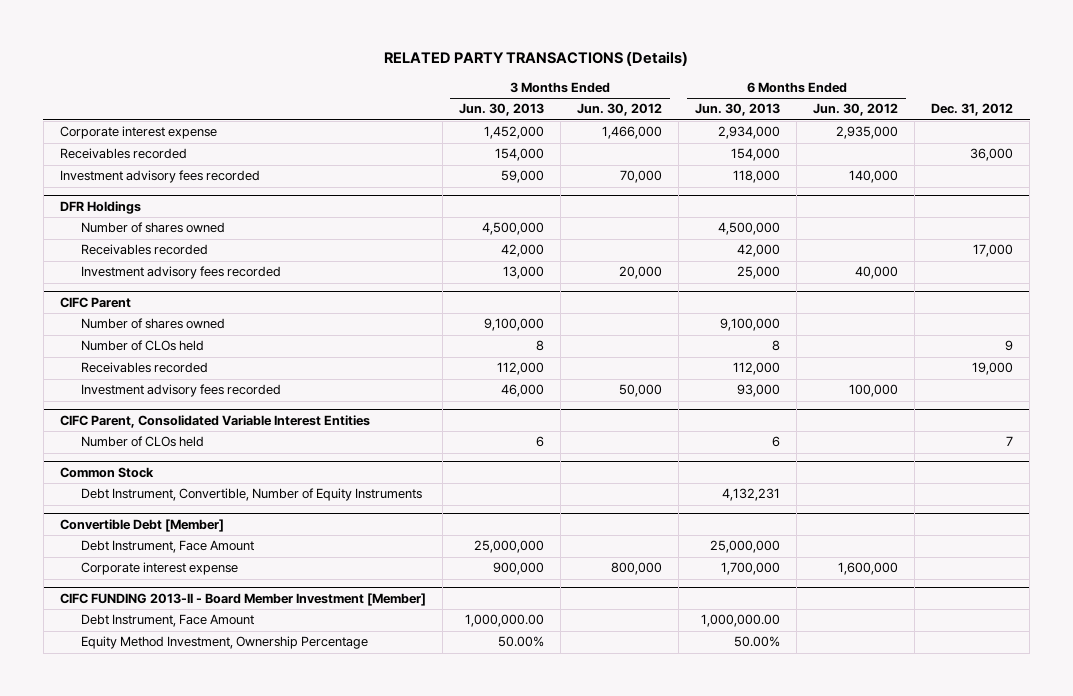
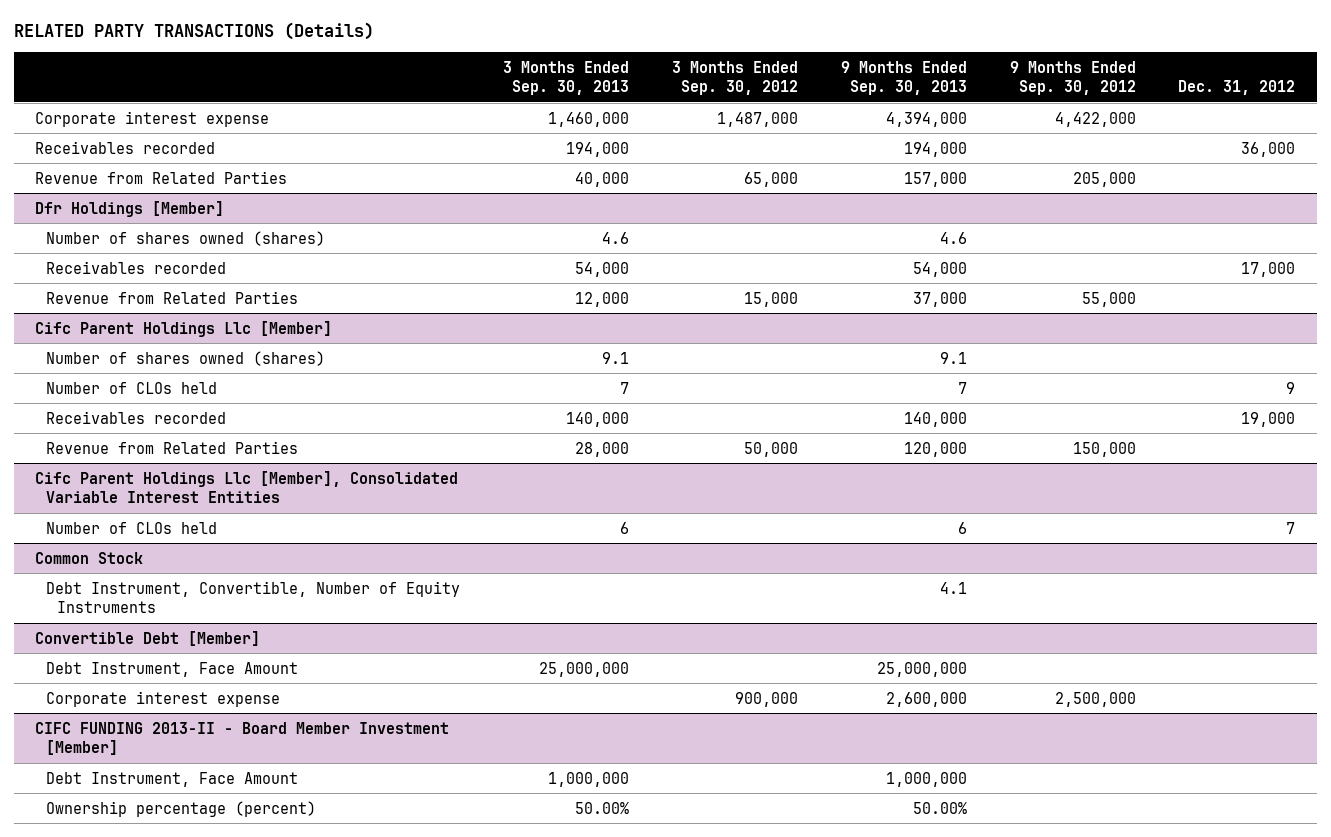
- | 3 Months Ended Jun. 30, 2013 | 3 Months Ended Jun. 30, 2012 | 6 Months Ended Jun. 30, 2013 | 6 Months Ended Jun. 30, 2012 | Dec. 31, 2012
+ | 3 Months Ended Sep. 30, 2013 | 3 Months Ended Sep. 30, 2012 | 9 Months Ended Sep. 30, 2013 | 9 Months Ended Sep. 30, 2012 | Dec. 31, 2012
- Investment advisory fees recorded | 59,000 | 70,000 | 118,000 | 140,000 |
- DFR Holdings
- Number of shares owned | 4,500,000 | | 4,500,000 | |
+ Revenue from Related Parties | 40,000 | 65,000 | 157,000 | 205,000 |
+ Dfr Holdings [Member]
+ Number of shares owned (shares) | 4.6 | | 4.6 | |
- Investment advisory fees recorded | 13,000 | 20,000 | 25,000 | 40,000 |
- CIFC Parent
- Number of shares owned | 9,100,000 | | 9,100,000 | |
+ Revenue from Related Parties | 12,000 | 15,000 | 37,000 | 55,000 |
+ Cifc Parent Holdings Llc [Member]
+ Number of shares owned (shares) | 9.1 | | 9.1 | |
- Investment advisory fees recorded | 46,000 | 50,000 | 93,000 | 100,000 |
- CIFC Parent, Consolidated Variable Interest Entities
+ Revenue from Related Parties | 28,000 | 50,000 | 120,000 | 150,000 |
+ Cifc Parent Holdings Llc [Member], Consolidated Variable Interest Entities
@ CIFC FUNDING 2013-II - Board Member Investment [Member]
- Equity Method Investment, Ownership Percentage | 50.00% | | 50.00% | |
+ Ownership percentage (percent) | 50.00% | | 50.00% | |

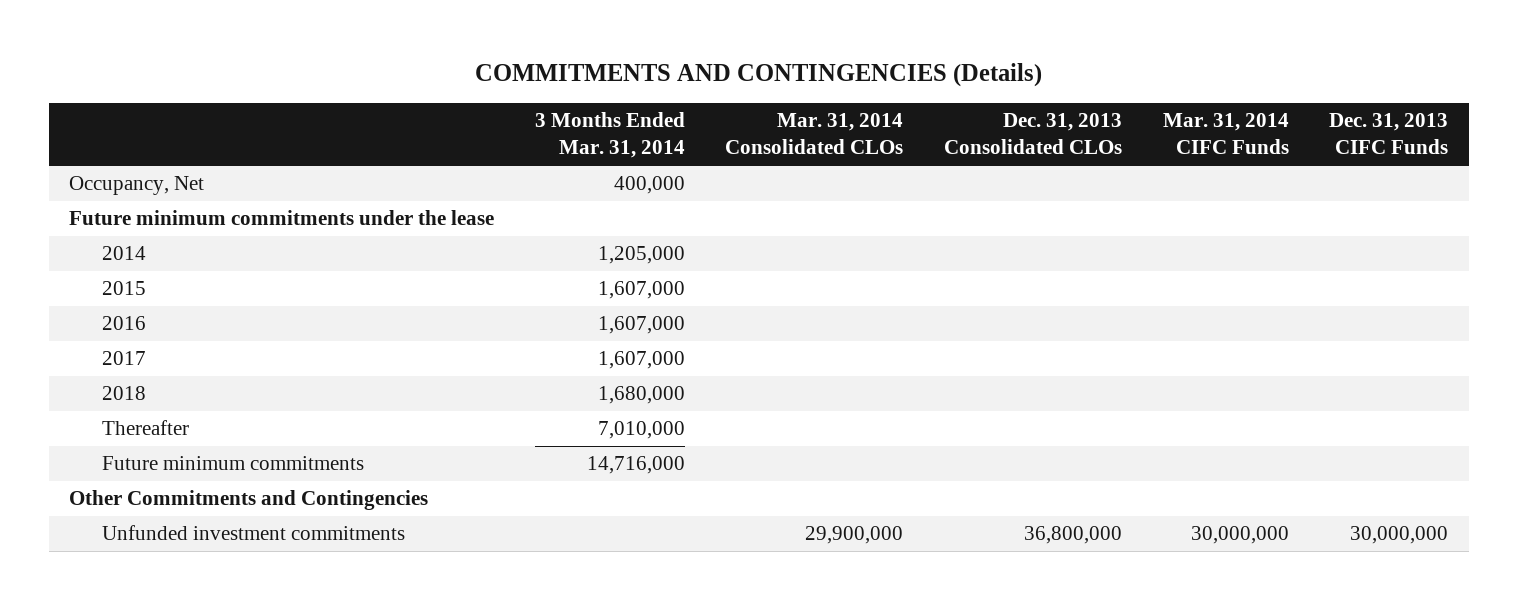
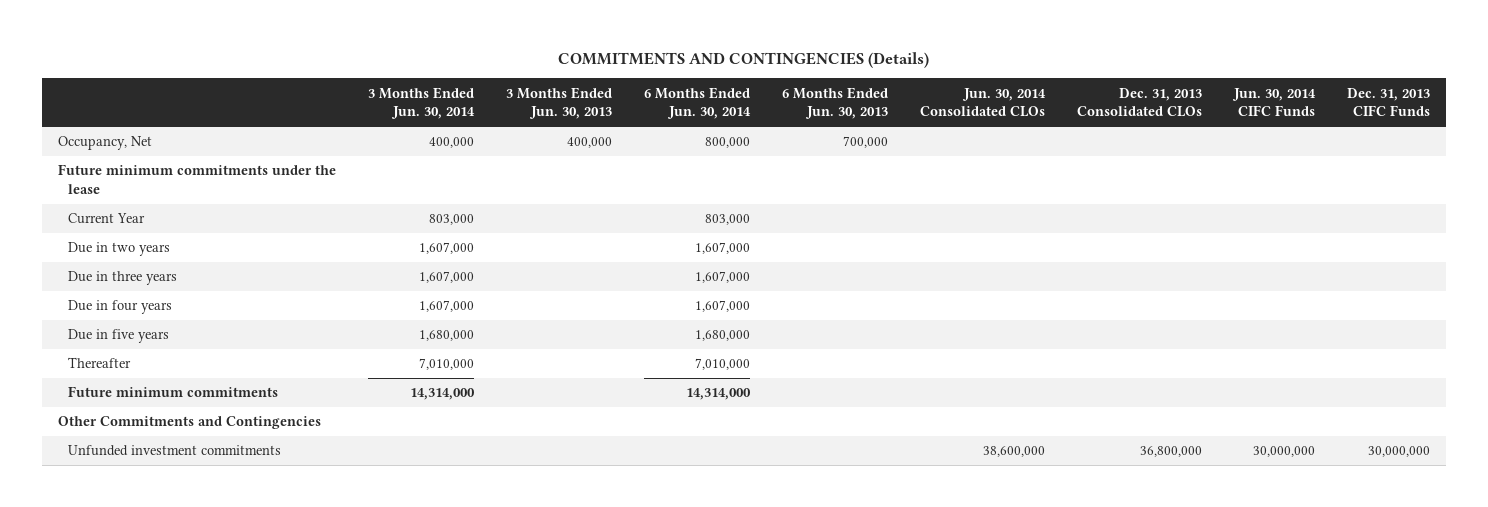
- | 3 Months Ended Mar. 31, 2014 | Mar. 31, 2014 Consolidated CLOs | Dec. 31, 2013 Consolidated CLOs | Mar. 31, 2014 CIFC Funds | Dec. 31, 2013 CIFC Funds
+ | 3 Months Ended Jun. 30, 2014 | 3 Months Ended Jun. 30, 2013 | 6 Months Ended Jun. 30, 2014 | 6 Months Ended Jun. 30, 2013 | Jun. 30, 2014 Consolidated CLOs | Dec. 31, 2013 Consolidated CLOs | Jun. 30, 2014 CIFC Funds | Dec. 31, 2013 CIFC Funds
- 2014 | 1,205,000 | | | |
- 2015 | 1,607,000 | | | |
- 2016 | 1,607,000 | | | |
- 2017 | 1,607,000 | | | |
- 2018 | 1,680,000 | | | |
+ Current Year | 803,000 | | 803,000 | | | | |
+ Due in two years | 1,607,000 | | 1,607,000 | | | | |
+ Due in three years | 1,607,000 | | 1,607,000 | | | | |
+ Due in four years | 1,607,000 | | 1,607,000 | | | | |
+ Due in five years | 1,680,000 | | 1,680,000 | | | | |

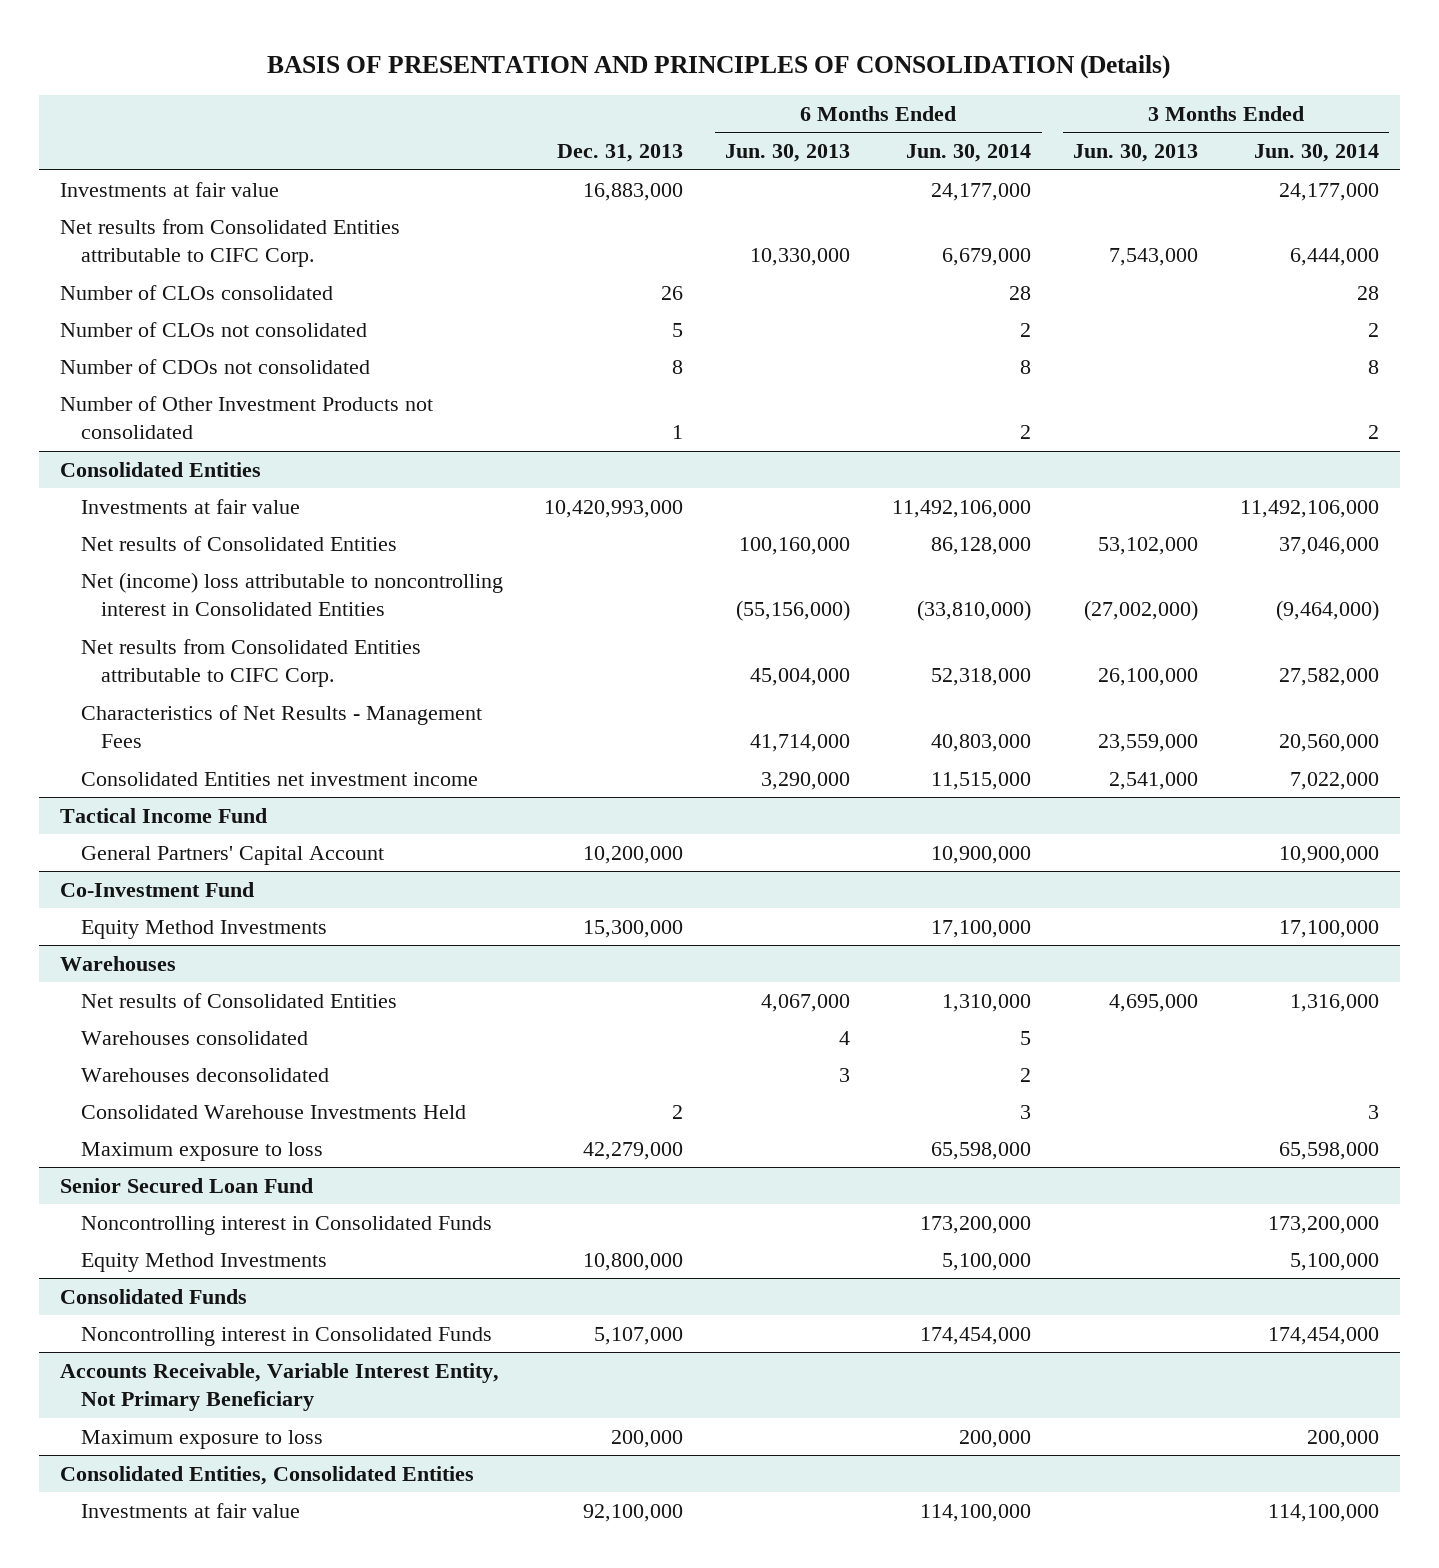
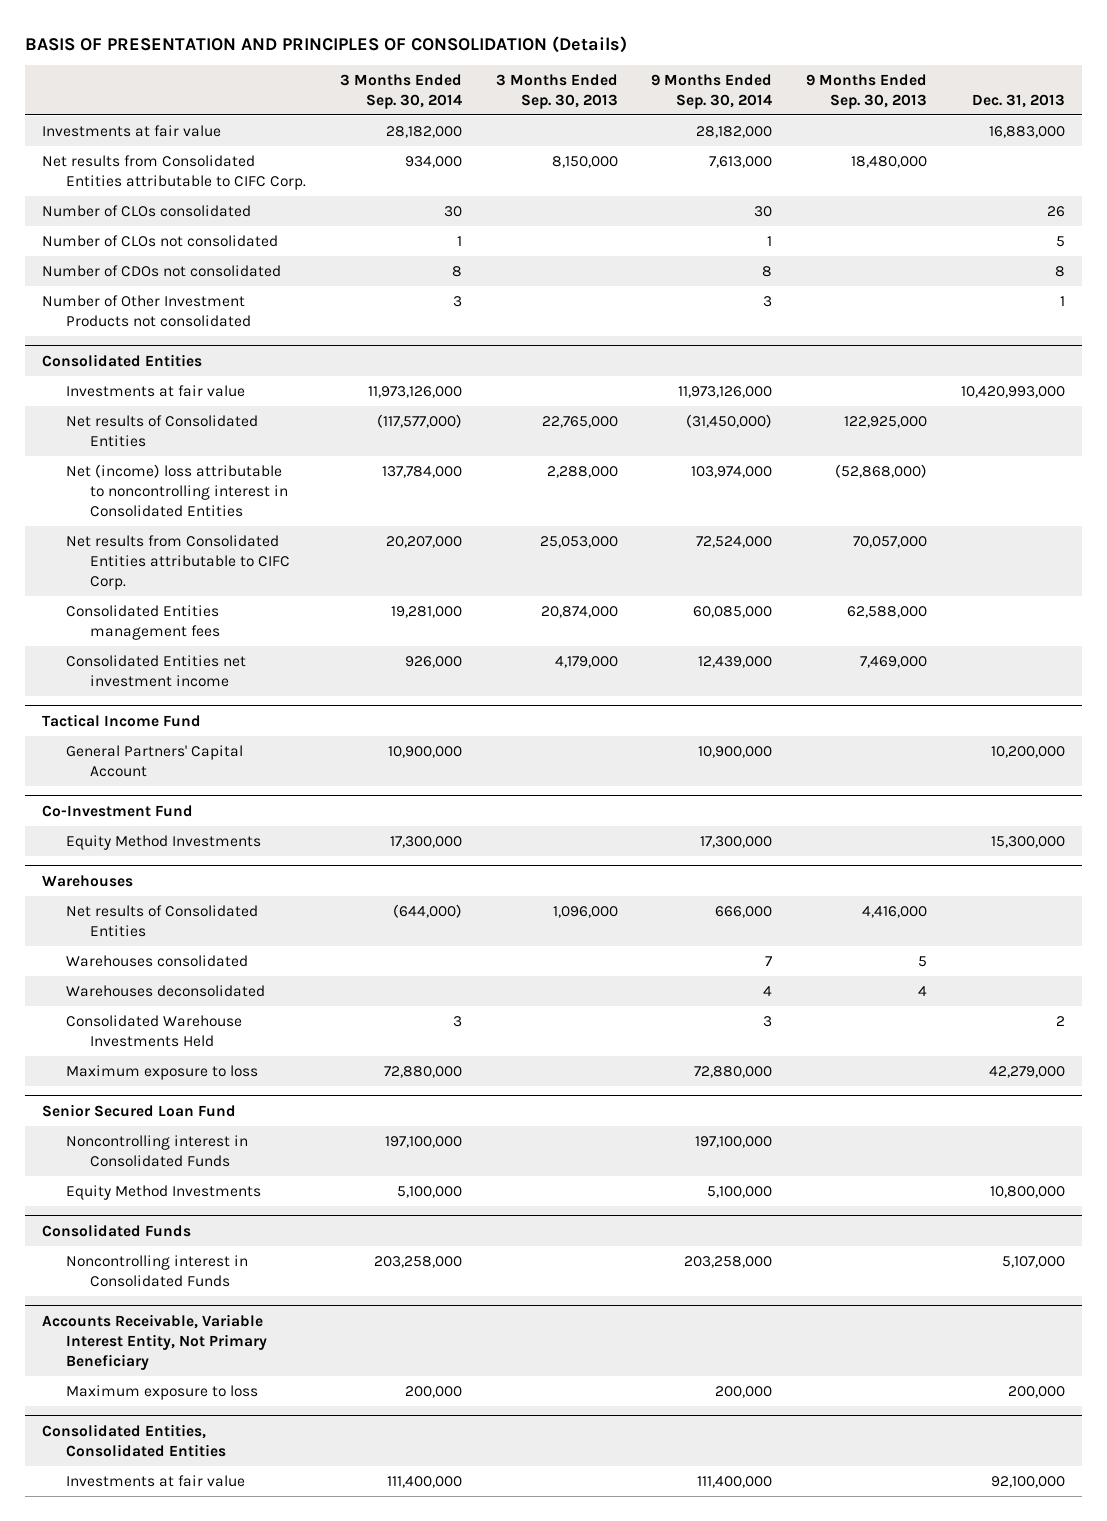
- | Dec. 31, 2013 | 6 Months Ended Jun. 30, 2013 | 6 Months Ended Jun. 30, 2014 | 3 Months Ended Jun. 30, 2013 | 3 Months Ended Jun. 30, 2014
+ | 3 Months Ended Sep. 30, 2014 | 3 Months Ended Sep. 30, 2013 | 9 Months Ended Sep. 30, 2014 | 9 Months Ended Sep. 30, 2013 | Dec. 31, 2013
@ Consolidated Entities
- Characteristics of Net Results - Management Fees | | 41,714,000 | 40,803,000 | 23,559,000 | 20,560,000
+ Consolidated Entities management fees | 19,281,000 | 20,874,000 | 60,085,000 | 62,588,000 |

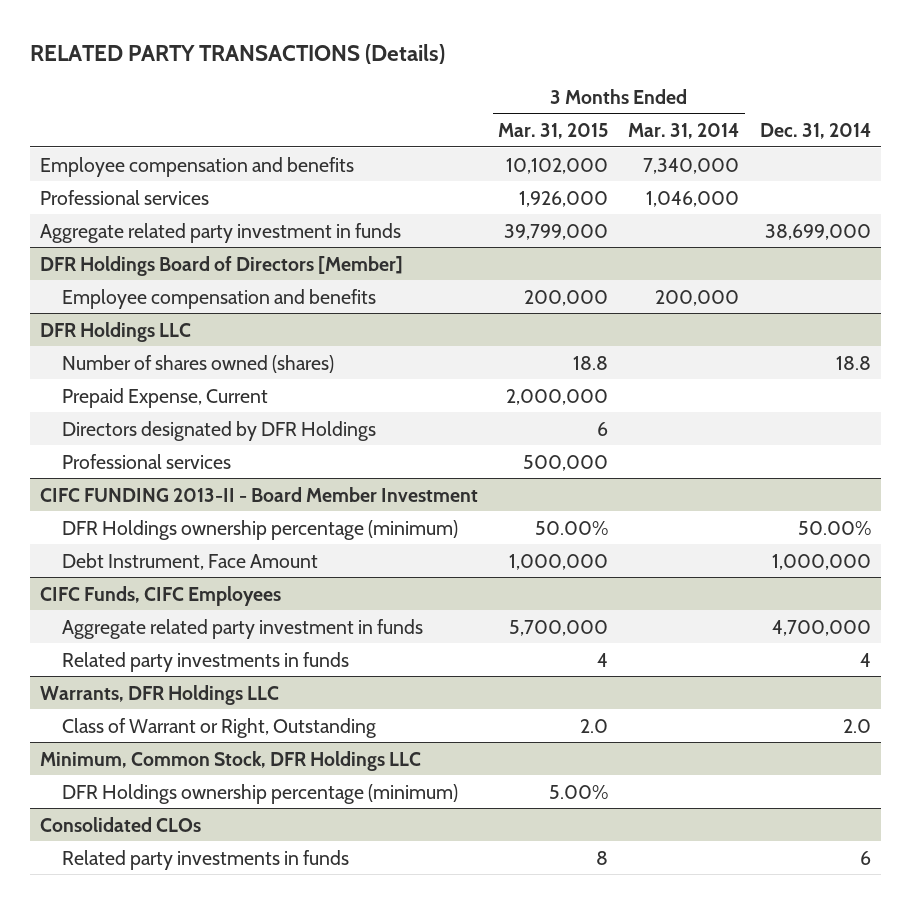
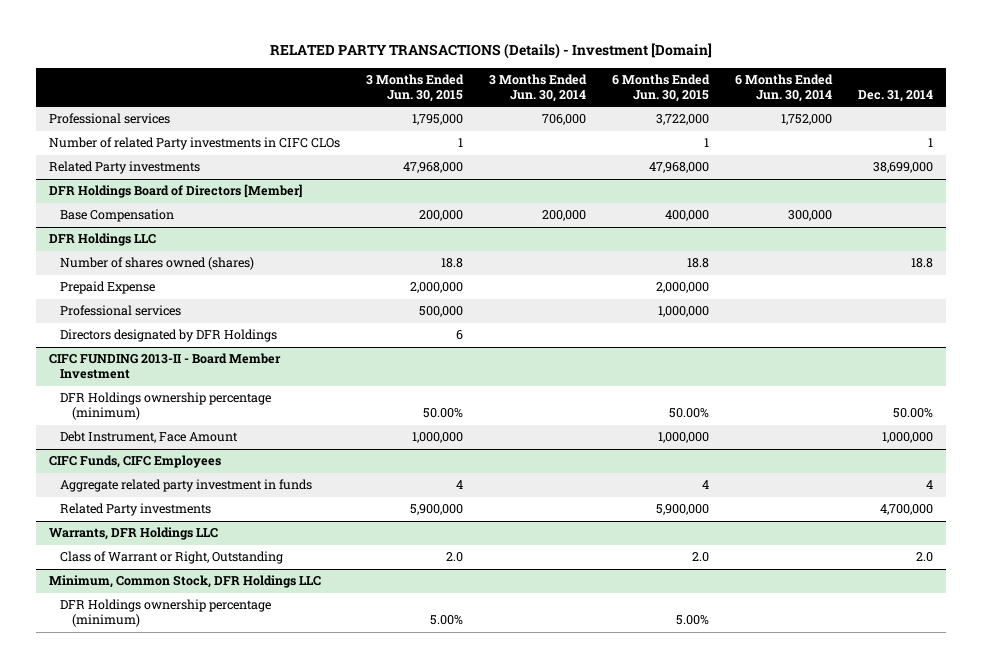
- RELATED PARTY TRANSACTIONS (Details)
+ RELATED PARTY TRANSACTIONS (Details) - Investment [Domain]
- | 3 Months Ended Mar. 31, 2015 | 3 Months Ended Mar. 31, 2014 | Dec. 31, 2014
+ | 3 Months Ended Jun. 30, 2015 | 3 Months Ended Jun. 30, 2014 | 6 Months Ended Jun. 30, 2015 | 6 Months Ended Jun. 30, 2014 | Dec. 31, 2014
- Employee compensation and benefits | 10,102,000 | 7,340,000 |
- Aggregate related party investment in funds | 39,799,000 | | 38,699,000
+ Number of related Party investments in CIFC CLOs | 1 | | 1 | | 1
+ Related Party investments | 47,968,000 | | 47,968,000 | | 38,699,000
@ DFR Holdings Board of Directors [Member]
- Employee compensation and benefits | 200,000 | 200,000 |
+ Base Compensation | 200,000 | 200,000 | 400,000 | 300,000 |
@ DFR Holdings LLC
- Prepaid Expense, Current | 2,000,000 | |
+ Prepaid Expense | 2,000,000 | | 2,000,000 | |
moved down: Directors designated by DFR Holdings | 6 | | | |
@ CIFC Funds, CIFC Employees
- Aggregate related party investment in funds | 5,700,000 | | 4,700,000
- Related party investments in funds | 4 | | 4
+ Aggregate related party investment in funds | 4 | | 4 | | 4
+ Related Party investments | 5,900,000 | | 5,900,000 | | 4,700,000
- Consolidated CLOs
- Related party investments in funds | 8 | | 6

